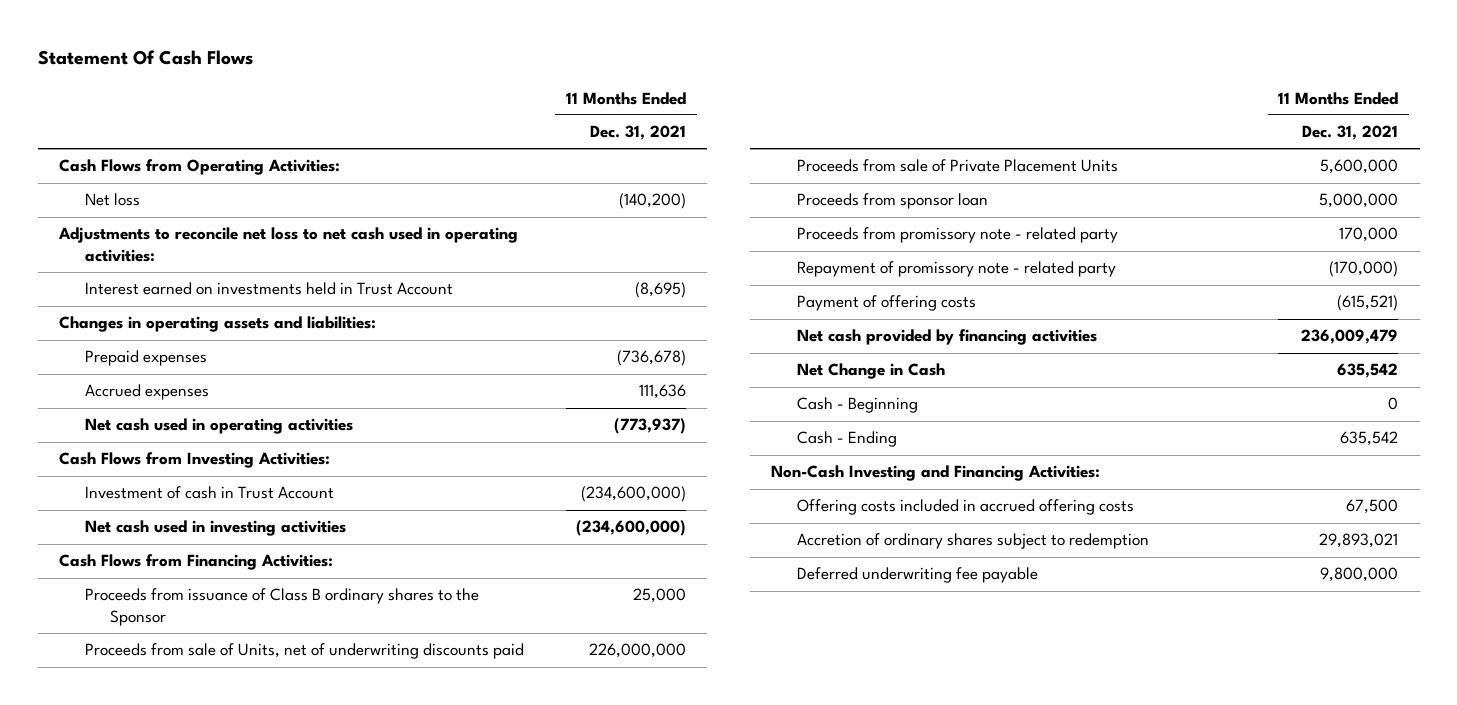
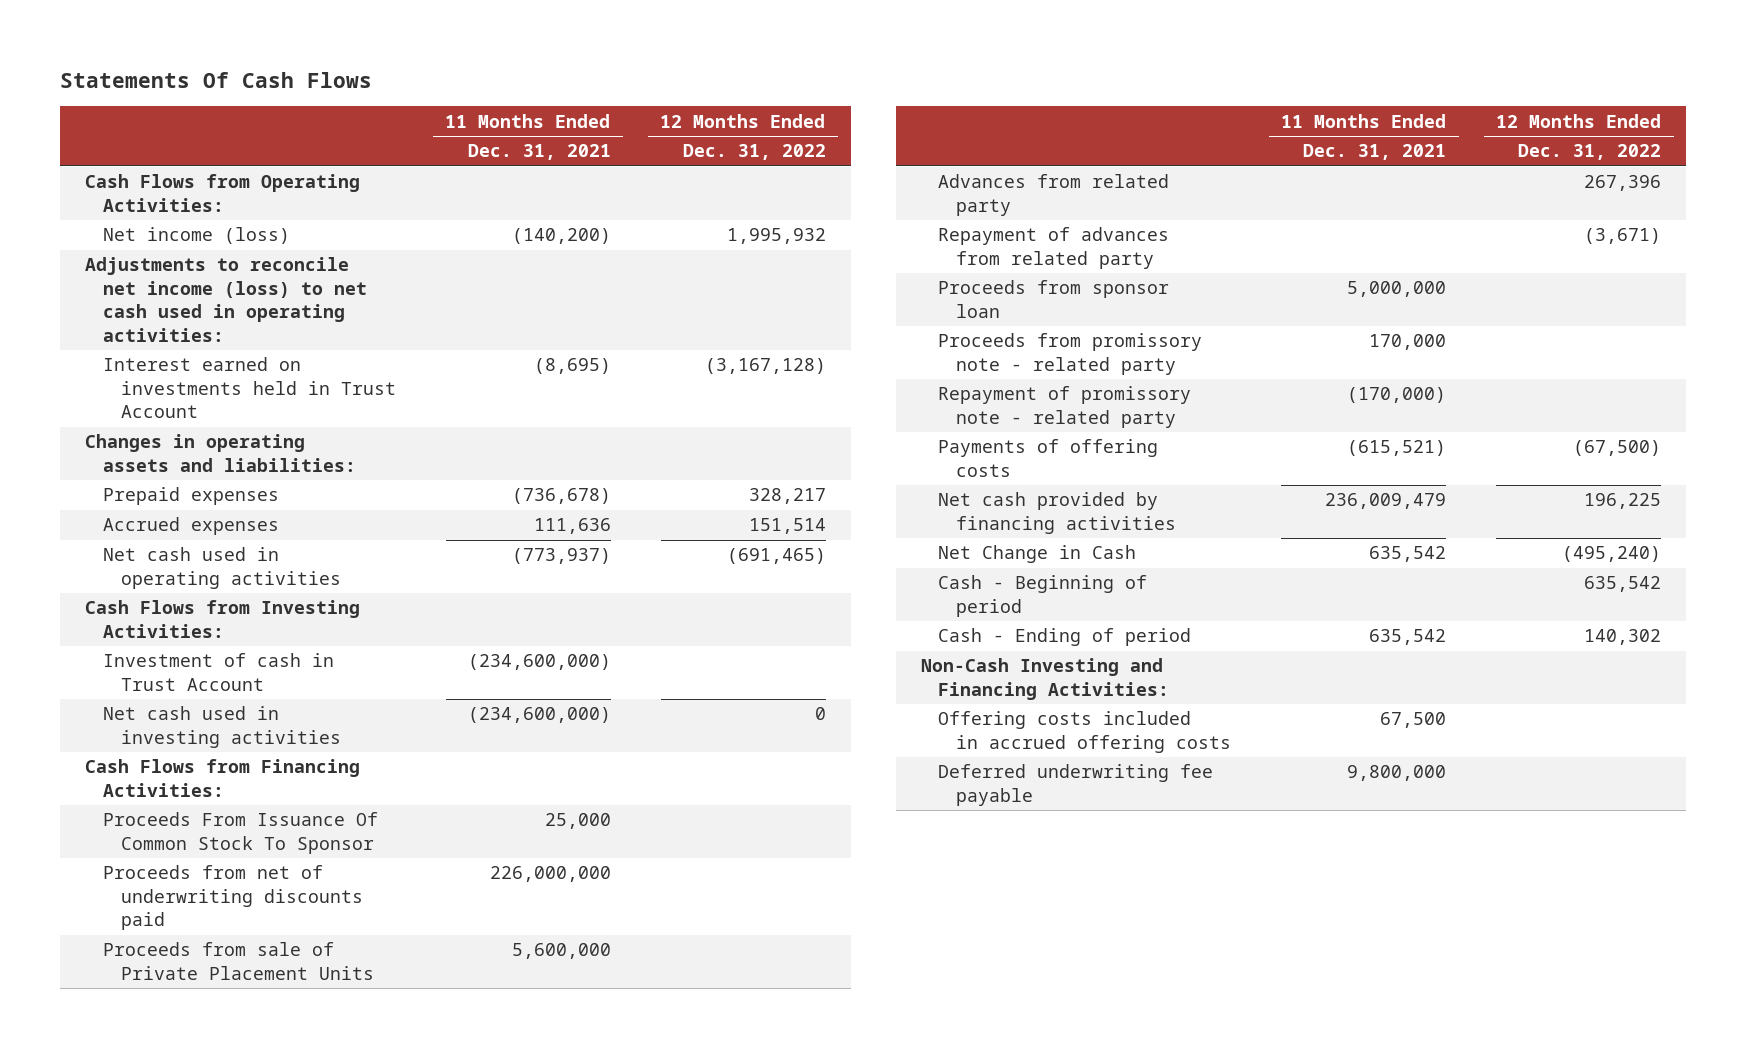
- Statement Of Cash Flows
+ Statements Of Cash Flows
- | 11 Months Ended Dec. 31, 2021
+ | 11 Months Ended Dec. 31, 2021 | 12 Months Ended Dec. 31, 2022
- Net loss | (140,200)
- Adjustments to reconcile net loss to net cash used in operating activities:
+ Net income (loss) | (140,200) | 1,995,932
+ Adjustments to reconcile net income (loss) to net cash used in operating activities:
- Proceeds from issuance of Class B ordinary shares to the Sponsor | 25,000
- Proceeds from sale of Units, net of underwriting discounts paid | 226,000,000
+ Proceeds From Issuance Of Common Stock To Sponsor | 25,000 |
+ Proceeds from net of underwriting discounts paid | 226,000,000 |
+ Advances from related party | | 267,396
+ Repayment of advances from related party | | (3,671)
- Payment of offering costs | (615,521)
+ Payments of offering costs | (615,521) | (67,500)
- Cash - Beginning | 0
- Cash - Ending | 635,542
+ Cash - Beginning of period | | 635,542
+ Cash - Ending of period | 635,542 | 140,302
- Accretion of ordinary shares subject to redemption | 29,893,021

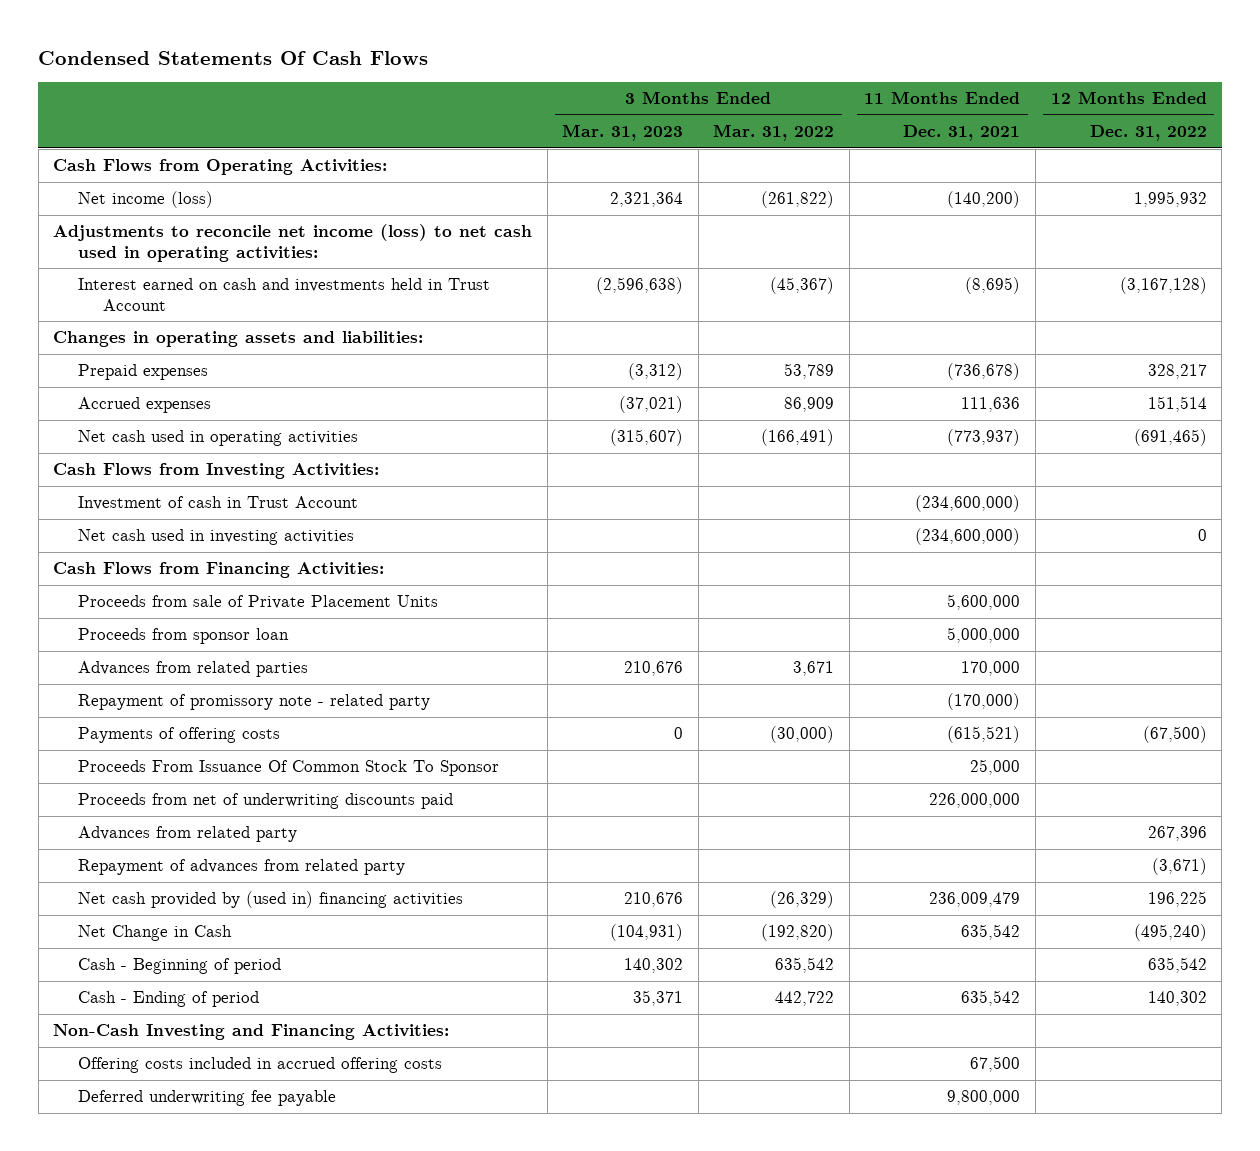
- Statements Of Cash Flows
+ Condensed Statements Of Cash Flows
- | 11 Months Ended Dec. 31, 2021 | 12 Months Ended Dec. 31, 2022
+ | 3 Months Ended Mar. 31, 2023 | 3 Months Ended Mar. 31, 2022 | 11 Months Ended Dec. 31, 2021 | 12 Months Ended Dec. 31, 2022
- Interest earned on investments held in Trust Account | (8,695) | (3,167,128)
+ Interest earned on cash and investments held in Trust Account | (2,596,638) | (45,367) | (8,695) | (3,167,128)
- Proceeds from promissory note - related party | 170,000 |
+ Advances from related parties | 210,676 | 3,671 | 170,000 |
- Net cash provided by financing activities | 236,009,479 | 196,225
moved down: Proceeds From Issuance Of Common Stock To Sponsor | | | 25,000 |
moved down: Proceeds from net of underwriting discounts paid | | | 226,000,000 |
moved down: Advances from related party | | | | 267,396
moved down: Repayment of advances from related party | | | | (3,671)
+ Net cash provided by (used in) financing activities | 210,676 | (26,329) | 236,009,479 | 196,225

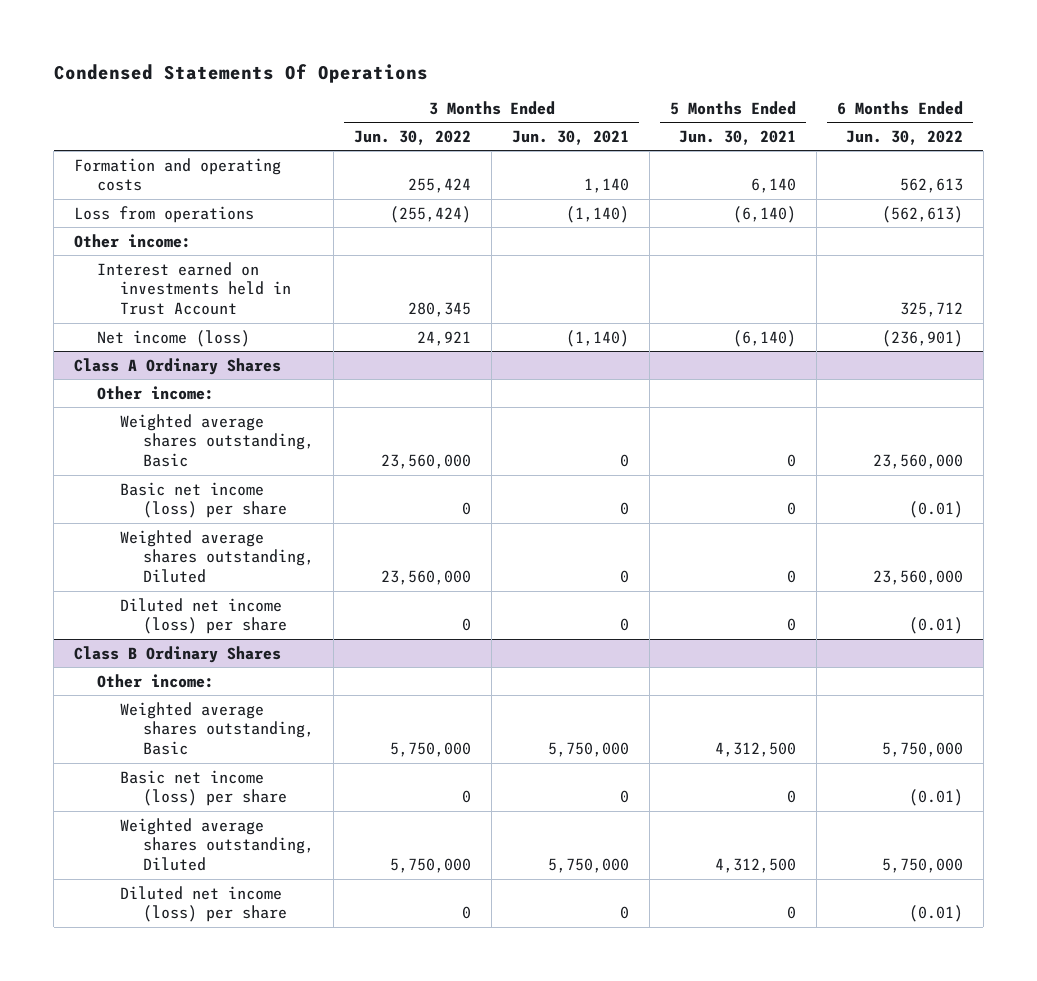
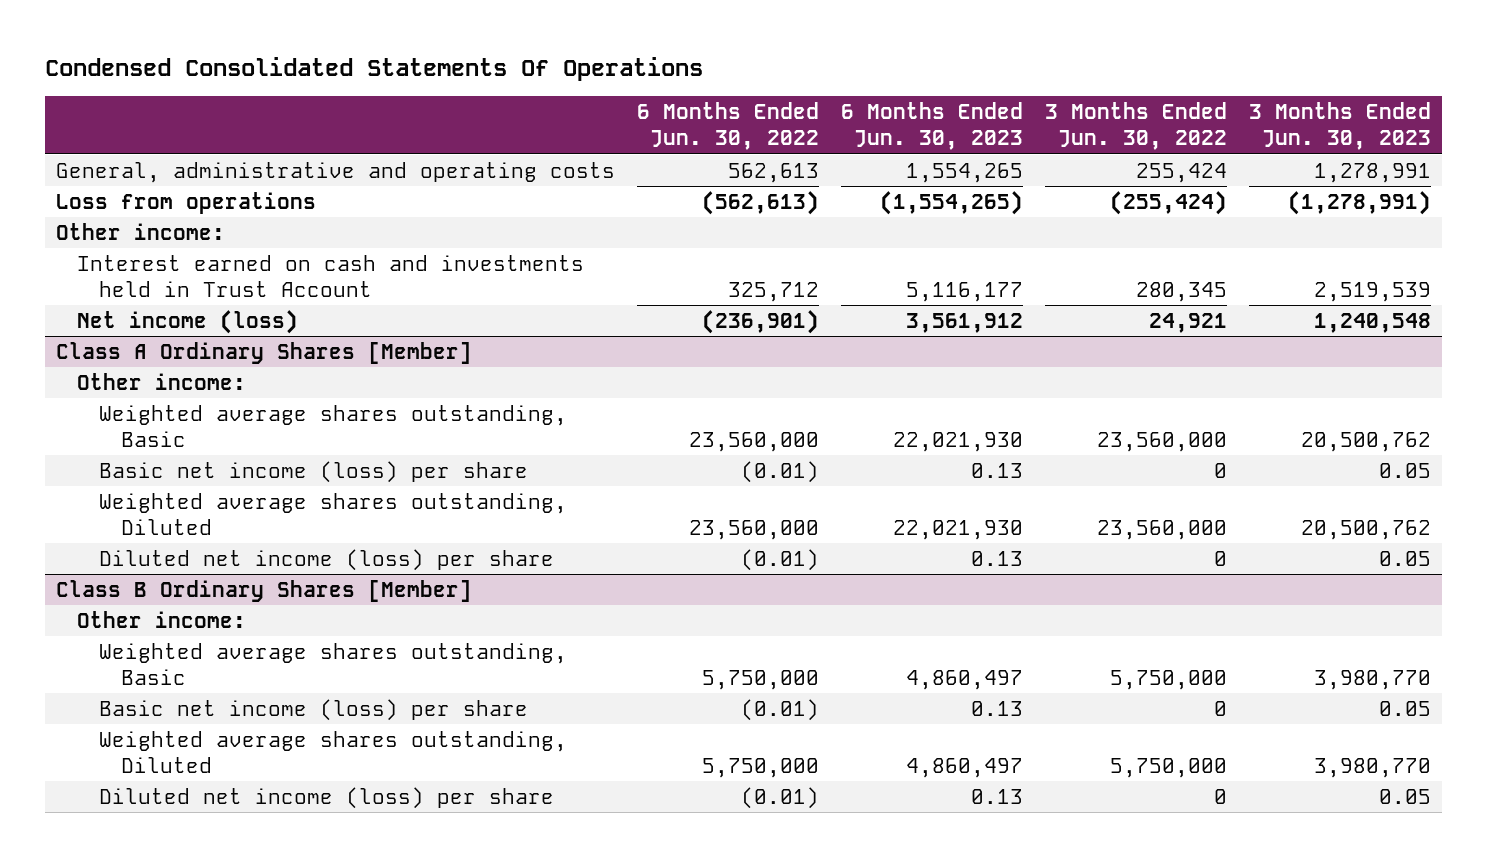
- Condensed Statements Of Operations
+ Condensed Consolidated Statements Of Operations
- | 3 Months Ended Jun. 30, 2022 | 3 Months Ended Jun. 30, 2021 | 5 Months Ended Jun. 30, 2021 | 6 Months Ended Jun. 30, 2022
+ | 6 Months Ended Jun. 30, 2022 | 6 Months Ended Jun. 30, 2023 | 3 Months Ended Jun. 30, 2022 | 3 Months Ended Jun. 30, 2023
- Formation and operating costs | 255,424 | 1,140 | 6,140 | 562,613
+ General, administrative and operating costs | 562,613 | 1,554,265 | 255,424 | 1,278,991
- Interest earned on investments held in Trust Account | 280,345 | | | 325,712
+ Interest earned on cash and investments held in Trust Account | 325,712 | 5,116,177 | 280,345 | 2,519,539
- Class A Ordinary Shares
+ Class A Ordinary Shares [Member]
- Class B Ordinary Shares
+ Class B Ordinary Shares [Member]

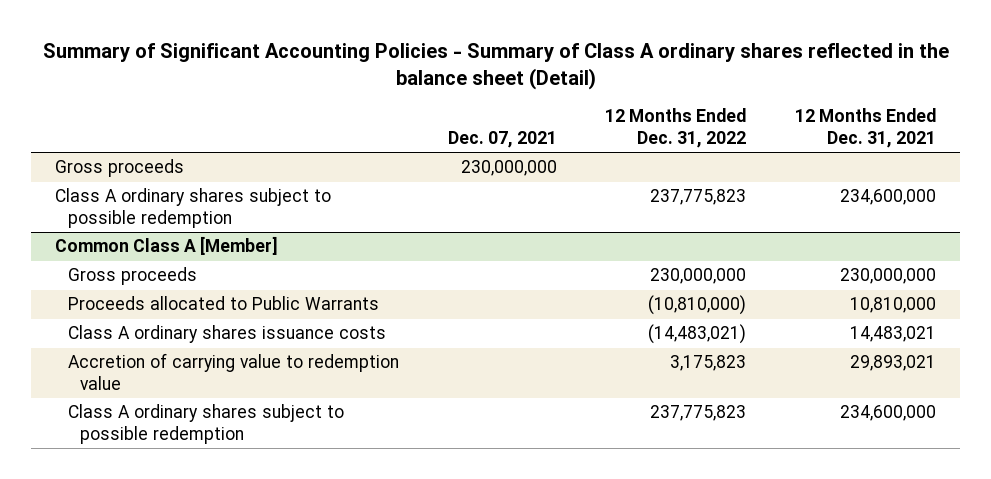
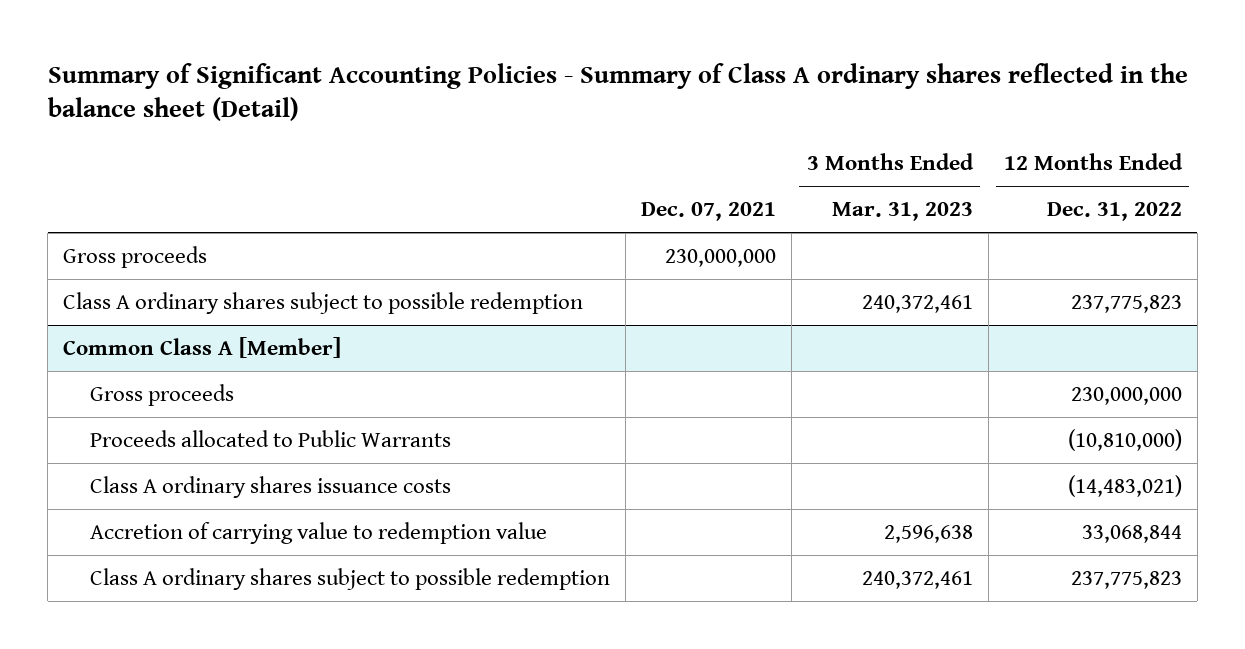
- | Dec. 07, 2021 | 12 Months Ended Dec. 31, 2022 | 12 Months Ended Dec. 31, 2021
+ | Dec. 07, 2021 | 3 Months Ended Mar. 31, 2023 | 12 Months Ended Dec. 31, 2022
@ Common Class A [Member]
- Accretion of carrying value to redemption value | | 3,175,823 | 29,893,021
+ Accretion of carrying value to redemption value | | 2,596,638 | 33,068,844

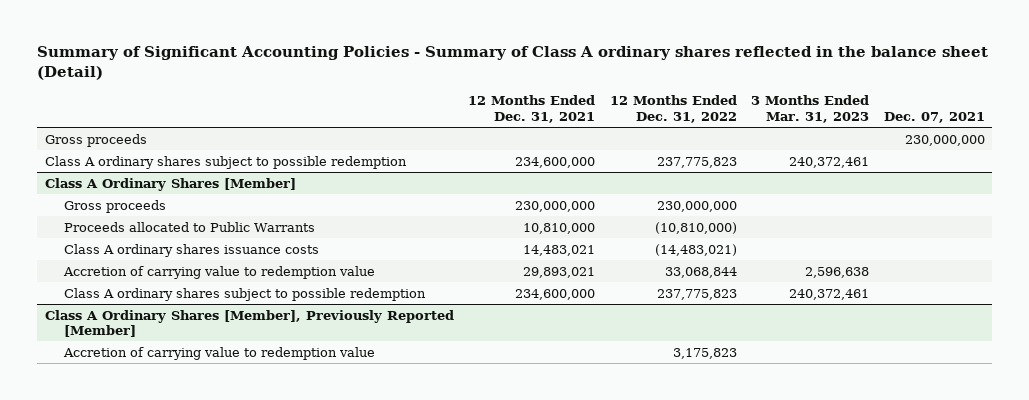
- | Dec. 07, 2021 | 3 Months Ended Mar. 31, 2023 | 12 Months Ended Dec. 31, 2022
+ | 12 Months Ended Dec. 31, 2021 | 12 Months Ended Dec. 31, 2022 | 3 Months Ended Mar. 31, 2023 | Dec. 07, 2021
- Common Class A [Member]
+ Class A Ordinary Shares [Member]
+ Class A Ordinary Shares [Member], Previously Reported [Member]
+ Accretion of carrying value to redemption value | | 3,175,823 | |

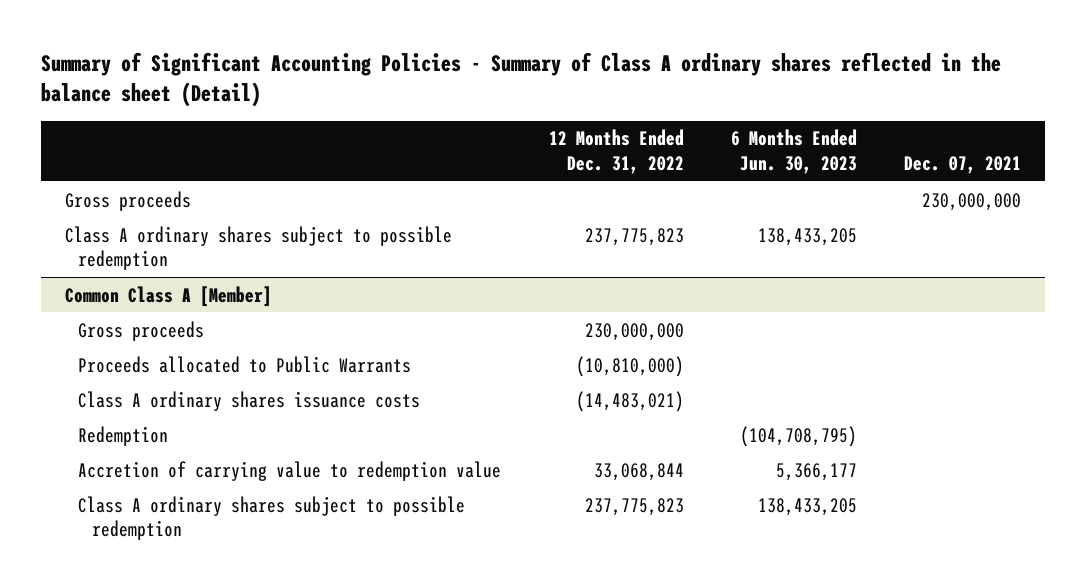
- | 12 Months Ended Dec. 31, 2021 | 12 Months Ended Dec. 31, 2022 | 3 Months Ended Mar. 31, 2023 | Dec. 07, 2021
+ | 12 Months Ended Dec. 31, 2022 | 6 Months Ended Jun. 30, 2023 | Dec. 07, 2021
- Class A Ordinary Shares [Member]
+ Common Class A [Member]
+ Redemption | | (104,708,795) |
- Class A Ordinary Shares [Member], Previously Reported [Member]
- Accretion of carrying value to redemption value | | 3,175,823 | |

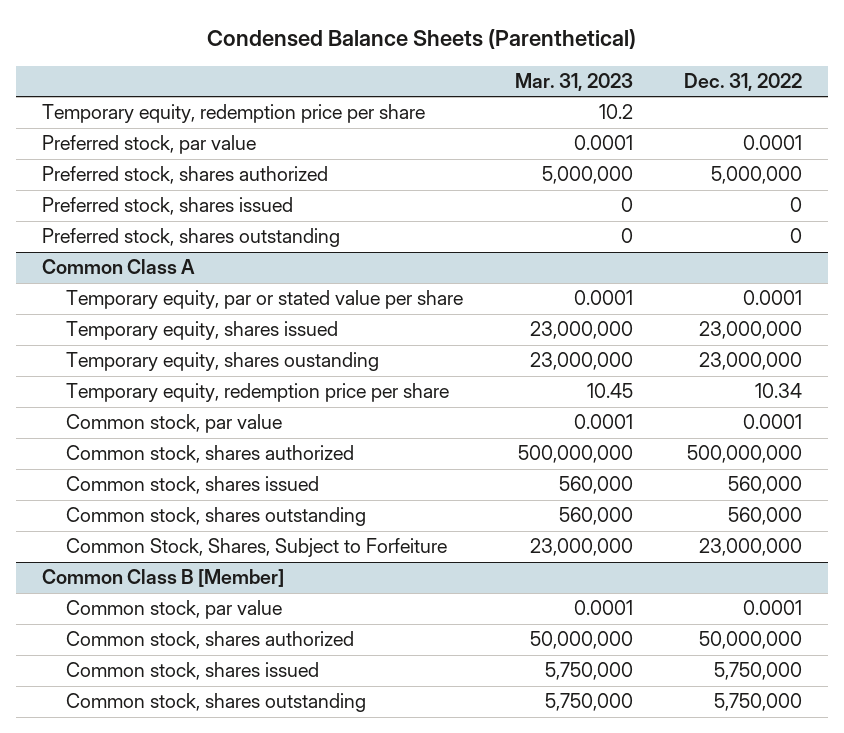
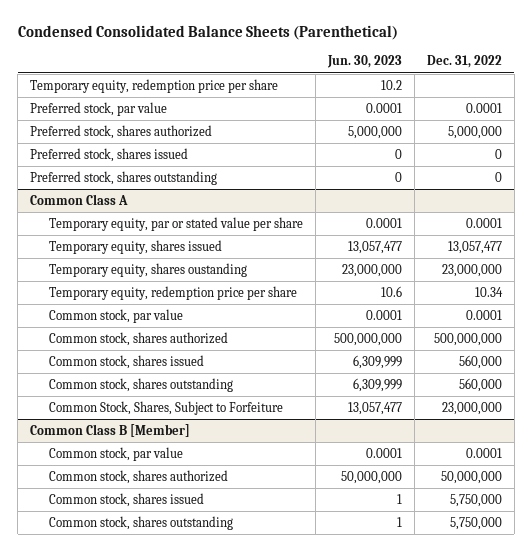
- Condensed Balance Sheets (Parenthetical)
+ Condensed Consolidated Balance Sheets (Parenthetical)
- | Mar. 31, 2023 | Dec. 31, 2022
+ | Jun. 30, 2023 | Dec. 31, 2022
@ Common Class A
- Temporary equity, shares issued | 23,000,000 | 23,000,000
+ Temporary equity, shares issued | 13,057,477 | 13,057,477

